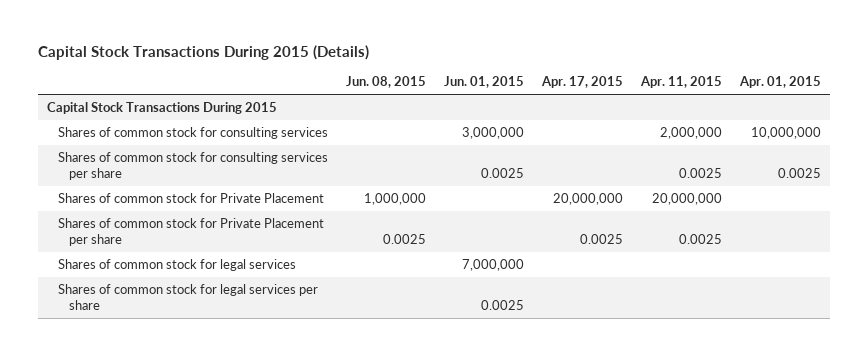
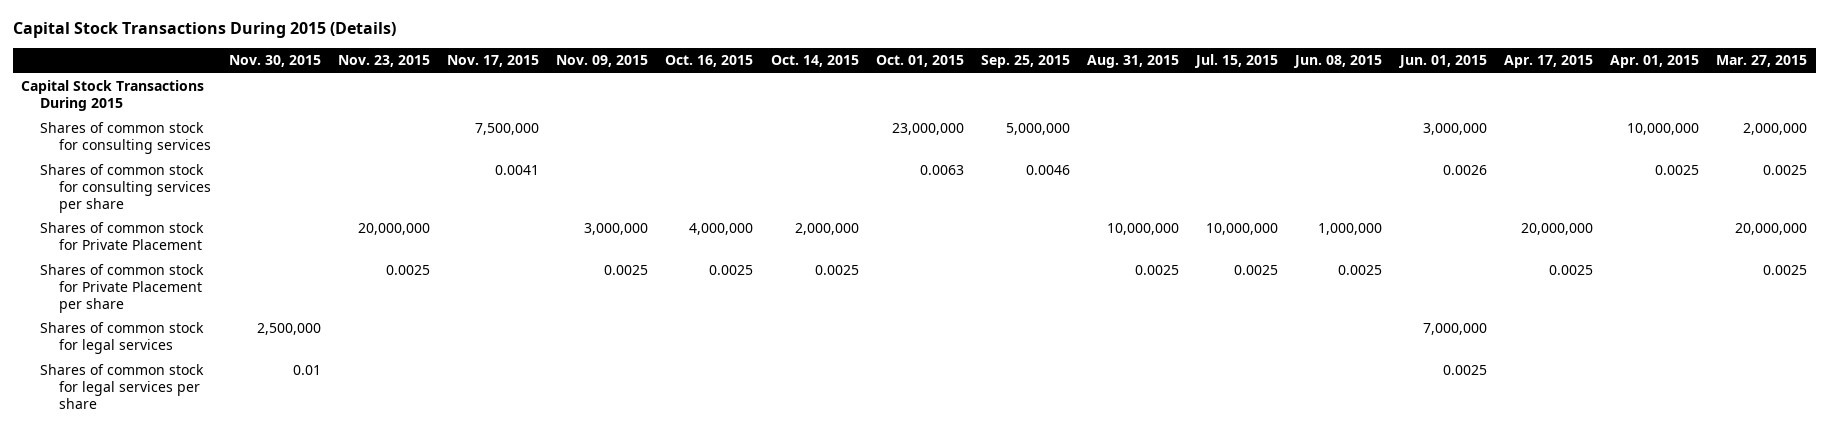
- | Jun. 08, 2015 | Jun. 01, 2015 | Apr. 17, 2015 | Apr. 11, 2015 | Apr. 01, 2015
+ | Nov. 30, 2015 | Nov. 23, 2015 | Nov. 17, 2015 | Nov. 09, 2015 | Oct. 16, 2015 | Oct. 14, 2015 | Oct. 01, 2015 | Sep. 25, 2015 | Aug. 31, 2015 | Jul. 15, 2015 | Jun. 08, 2015 | Jun. 01, 2015 | Apr. 17, 2015 | Apr. 01, 2015 | Mar. 27, 2015
- Shares of common stock for consulting services per share | | 0.0025 | | 0.0025 | 0.0025
+ Shares of common stock for consulting services per share | | | 0.0041 | | | | 0.0063 | 0.0046 | | | | 0.0026 | | 0.0025 | 0.0025

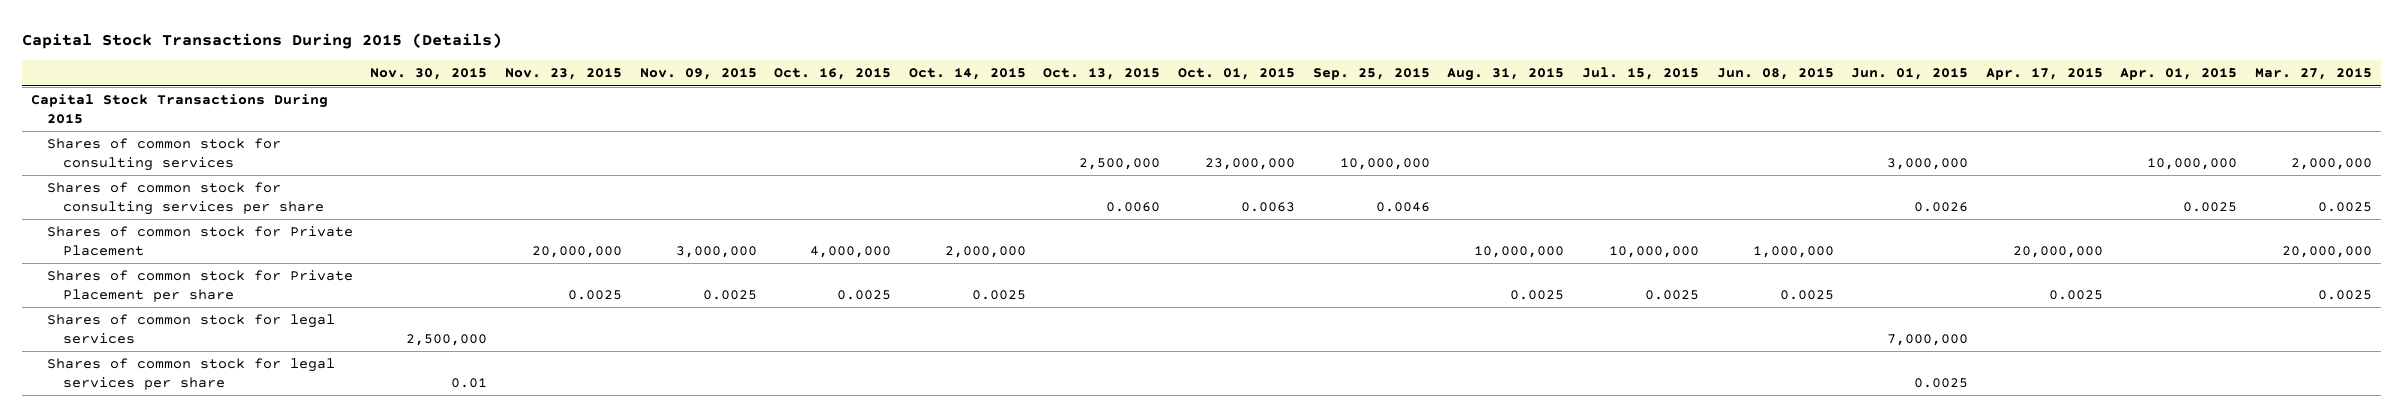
- | Nov. 30, 2015 | Nov. 23, 2015 | Nov. 17, 2015 | Nov. 09, 2015 | Oct. 16, 2015 | Oct. 14, 2015 | Oct. 01, 2015 | Sep. 25, 2015 | Aug. 31, 2015 | Jul. 15, 2015 | Jun. 08, 2015 | Jun. 01, 2015 | Apr. 17, 2015 | Apr. 01, 2015 | Mar. 27, 2015
+ | Nov. 30, 2015 | Nov. 23, 2015 | Nov. 09, 2015 | Oct. 16, 2015 | Oct. 14, 2015 | Oct. 13, 2015 | Oct. 01, 2015 | Sep. 25, 2015 | Aug. 31, 2015 | Jul. 15, 2015 | Jun. 08, 2015 | Jun. 01, 2015 | Apr. 17, 2015 | Apr. 01, 2015 | Mar. 27, 2015
- Shares of common stock for consulting services | | | 7,500,000 | | | | 23,000,000 | 5,000,000 | | | | 3,000,000 | | 10,000,000 | 2,000,000
+ Shares of common stock for consulting services | | | | | | 2,500,000 | 23,000,000 | 10,000,000 | | | | 3,000,000 | | 10,000,000 | 2,000,000

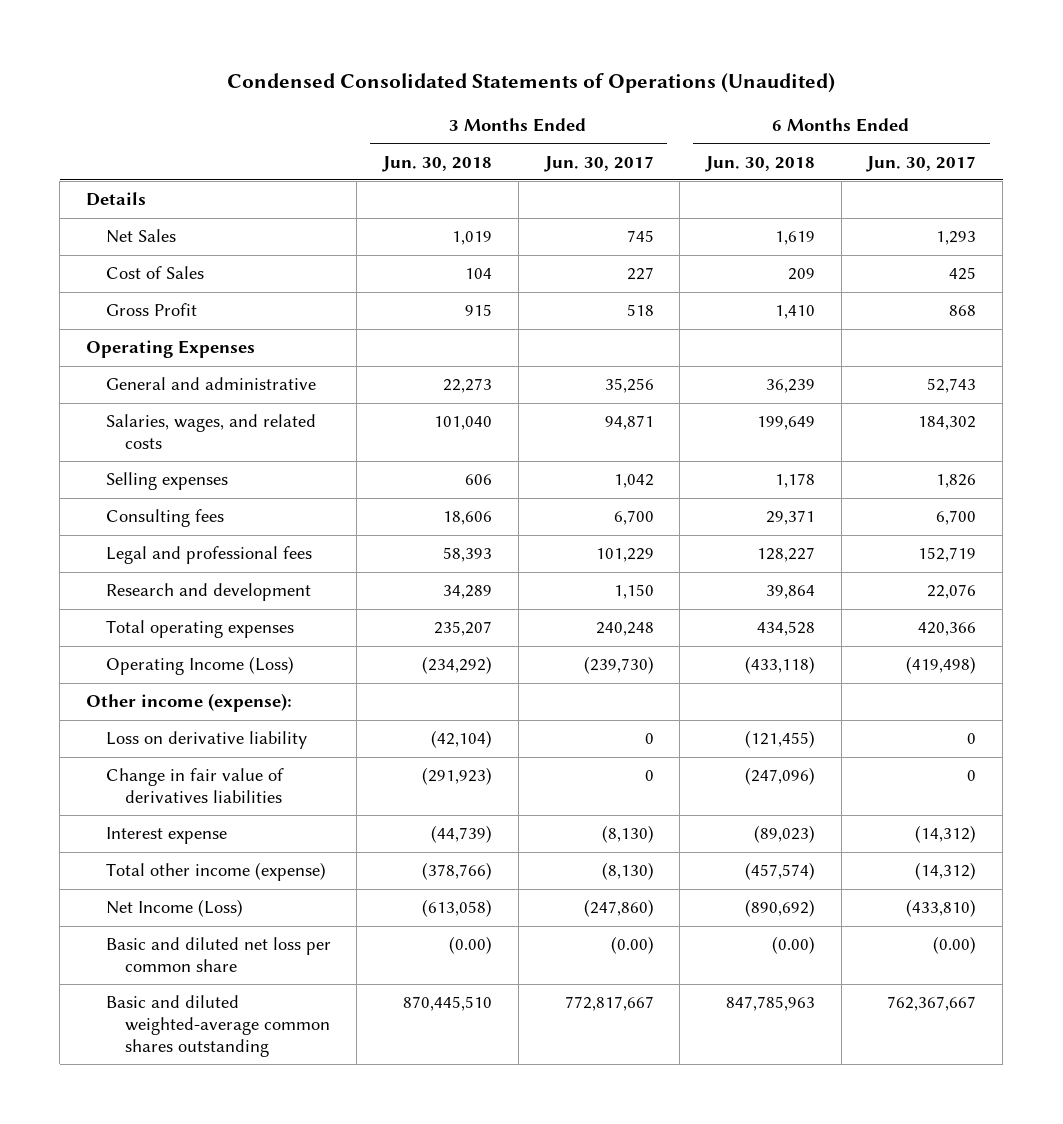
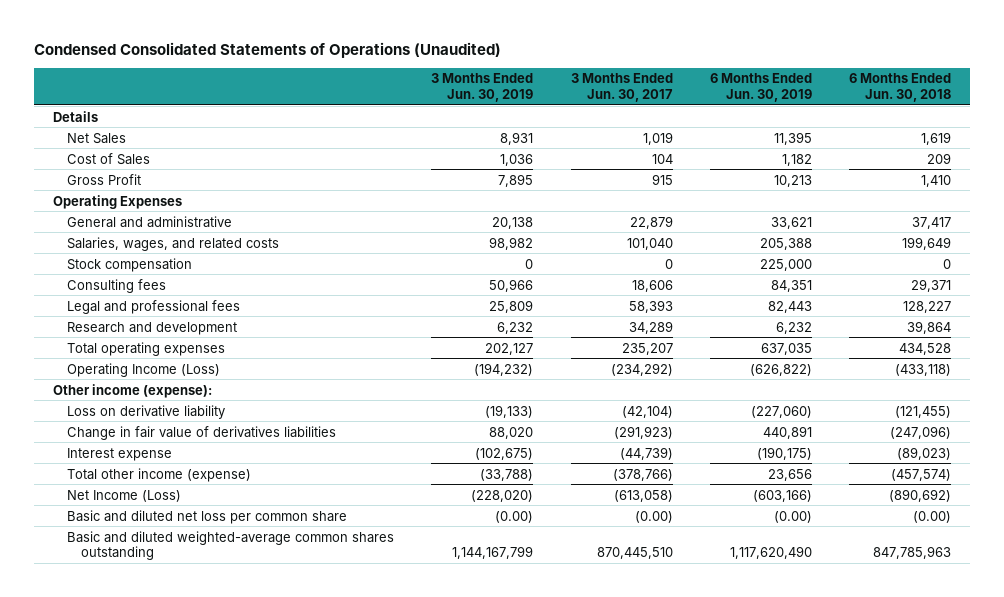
- | 3 Months Ended Jun. 30, 2018 | 3 Months Ended Jun. 30, 2017 | 6 Months Ended Jun. 30, 2018 | 6 Months Ended Jun. 30, 2017
+ | 3 Months Ended Jun. 30, 2019 | 3 Months Ended Jun. 30, 2017 | 6 Months Ended Jun. 30, 2019 | 6 Months Ended Jun. 30, 2018
- Net Sales | 1,019 | 745 | 1,619 | 1,293
- Cost of Sales | 104 | 227 | 209 | 425
- Gross Profit | 915 | 518 | 1,410 | 868
+ Net Sales | 8,931 | 1,019 | 11,395 | 1,619
+ Cost of Sales | 1,036 | 104 | 1,182 | 209
+ Gross Profit | 7,895 | 915 | 10,213 | 1,410
- General and administrative | 22,273 | 35,256 | 36,239 | 52,743
- Salaries, wages, and related costs | 101,040 | 94,871 | 199,649 | 184,302
- Selling expenses | 606 | 1,042 | 1,178 | 1,826
- Consulting fees | 18,606 | 6,700 | 29,371 | 6,700
- Legal and professional fees | 58,393 | 101,229 | 128,227 | 152,719
- Research and development | 34,289 | 1,150 | 39,864 | 22,076
- Total operating expenses | 235,207 | 240,248 | 434,528 | 420,366
- Operating Income (Loss) | (234,292) | (239,730) | (433,118) | (419,498)
+ General and administrative | 20,138 | 22,879 | 33,621 | 37,417
+ Salaries, wages, and related costs | 98,982 | 101,040 | 205,388 | 199,649
+ Stock compensation | 0 | 0 | 225,000 | 0
+ Consulting fees | 50,966 | 18,606 | 84,351 | 29,371
+ Legal and professional fees | 25,809 | 58,393 | 82,443 | 128,227
+ Research and development | 6,232 | 34,289 | 6,232 | 39,864
+ Total operating expenses | 202,127 | 235,207 | 637,035 | 434,528
+ Operating Income (Loss) | (194,232) | (234,292) | (626,822) | (433,118)
- Loss on derivative liability | (42,104) | 0 | (121,455) | 0
- Change in fair value of derivatives liabilities | (291,923) | 0 | (247,096) | 0
- Interest expense | (44,739) | (8,130) | (89,023) | (14,312)
- Total other income (expense) | (378,766) | (8,130) | (457,574) | (14,312)
- Net Income (Loss) | (613,058) | (247,860) | (890,692) | (433,810)
+ Loss on derivative liability | (19,133) | (42,104) | (227,060) | (121,455)
+ Change in fair value of derivatives liabilities | 88,020 | (291,923) | 440,891 | (247,096)
+ Interest expense | (102,675) | (44,739) | (190,175) | (89,023)
+ Total other income (expense) | (33,788) | (378,766) | 23,656 | (457,574)
+ Net Income (Loss) | (228,020) | (613,058) | (603,166) | (890,692)
- Basic and diluted weighted-average common shares outstanding | 870,445,510 | 772,817,667 | 847,785,963 | 762,367,667
+ Basic and diluted weighted-average common shares outstanding | 1,144,167,799 | 870,445,510 | 1,117,620,490 | 847,785,963

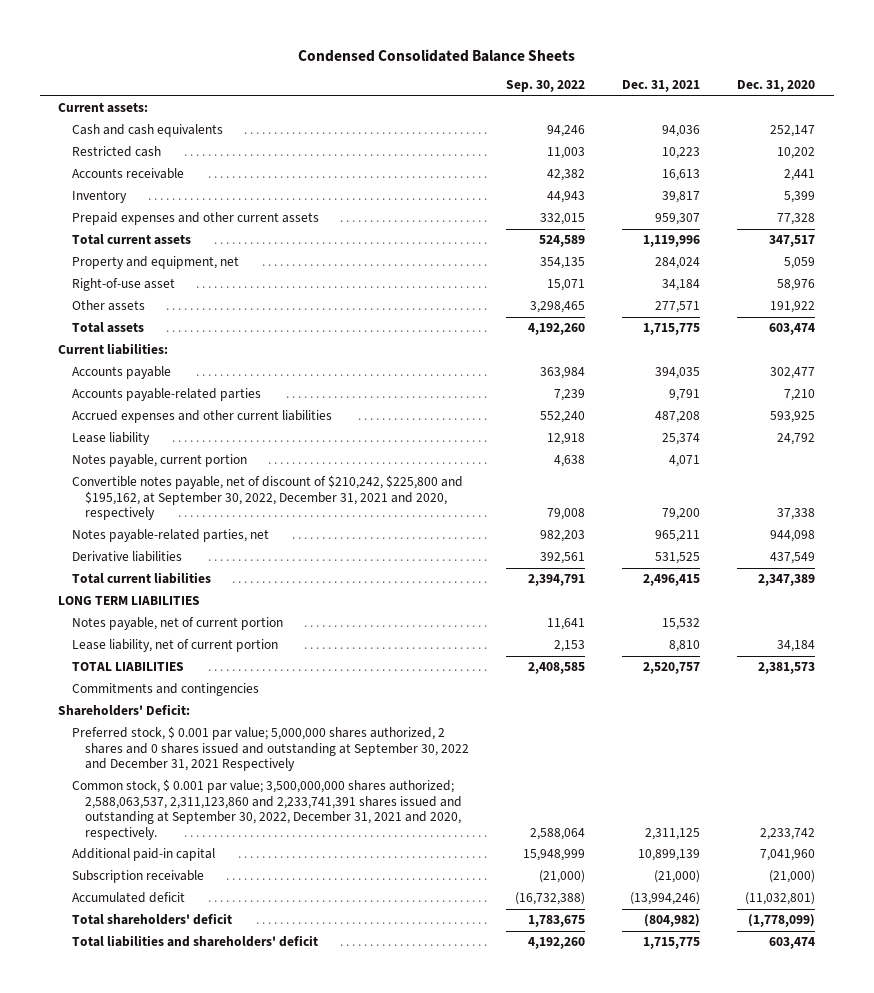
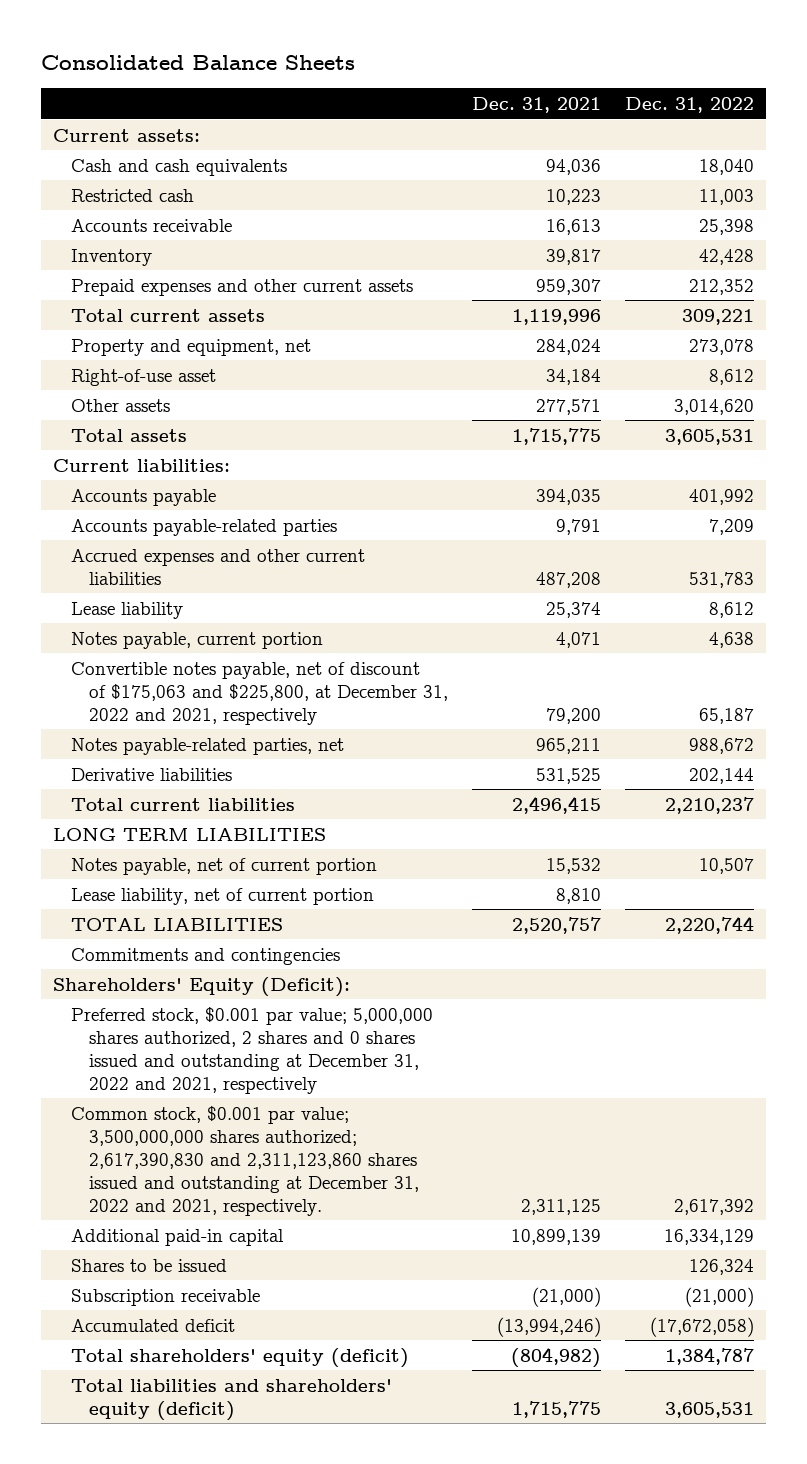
- Condensed Consolidated Balance Sheets
+ Consolidated Balance Sheets
- | Sep. 30, 2022 | Dec. 31, 2021 | Dec. 31, 2020
+ | Dec. 31, 2021 | Dec. 31, 2022
- Convertible notes payable, net of discount of $210,242, $225,800 and $195,162, at September 30, 2022, December 31, 2021 and 2020, respectively | 79,008 | 79,200 | 37,338
+ Convertible notes payable, net of discount of $175,063 and $225,800, at December 31, 2022 and 2021, respectively | 79,200 | 65,187
- Shareholders' Deficit:
- Preferred stock, $ 0.001 par value; 5,000,000 shares authorized, 2 shares and 0 shares issued and outstanding at September 30, 2022 and December 31, 2021 Respectively
- Common stock, $ 0.001 par value; 3,500,000,000 shares authorized; 2,588,063,537, 2,311,123,860 and 2,233,741,391 shares issued and outstanding at September 30, 2022, December 31, 2021 and 2020, respectively. | 2,588,064 | 2,311,125 | 2,233,742
+ Shareholders' Equity (Deficit):
+ Preferred stock, $0.001 par value; 5,000,000 shares authorized, 2 shares and 0 shares issued and outstanding at December 31, 2022 and 2021, respectively
+ Common stock, $0.001 par value; 3,500,000,000 shares authorized; 2,617,390,830 and 2,311,123,860 shares issued and outstanding at December 31, 2022 and 2021, respectively. | 2,311,125 | 2,617,392
+ Shares to be issued | | 126,324
- Total shareholders' deficit | 1,783,675 | (804,982) | (1,778,099)
- Total liabilities and shareholders' deficit | 4,192,260 | 1,715,775 | 603,474
+ Total shareholders' equity (deficit) | (804,982) | 1,384,787
+ Total liabilities and shareholders' equity (deficit) | 1,715,775 | 3,605,531

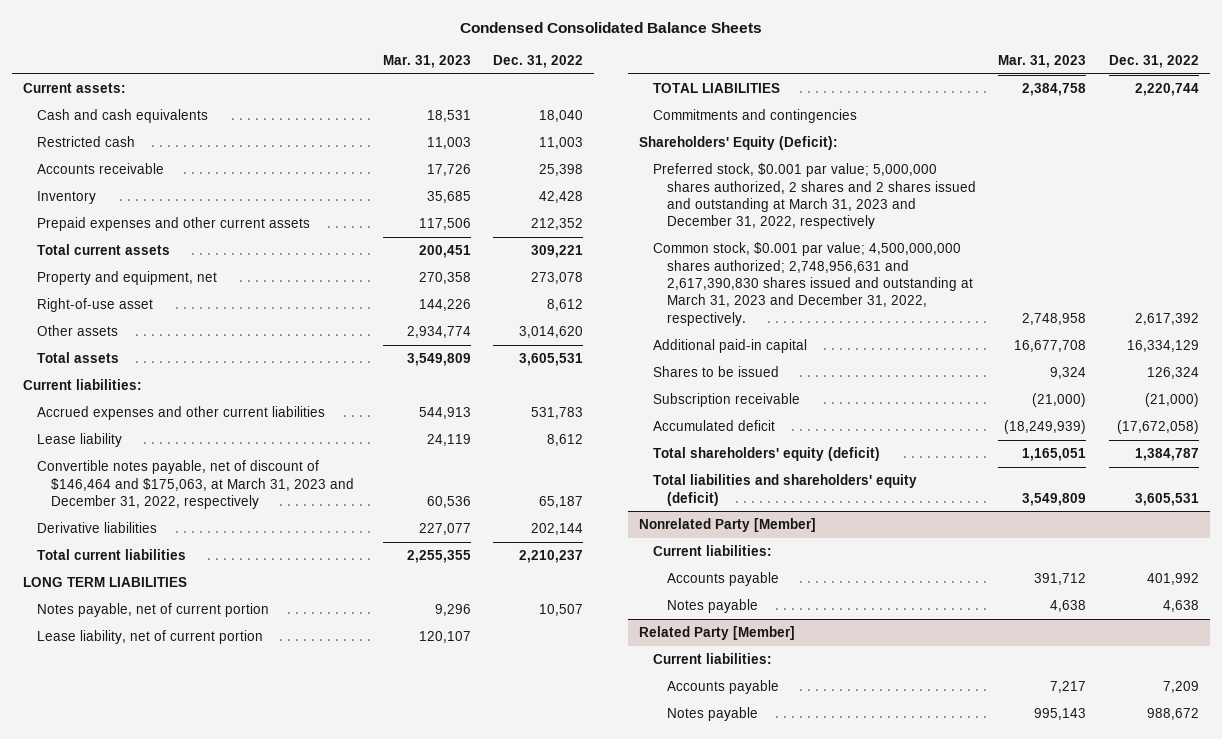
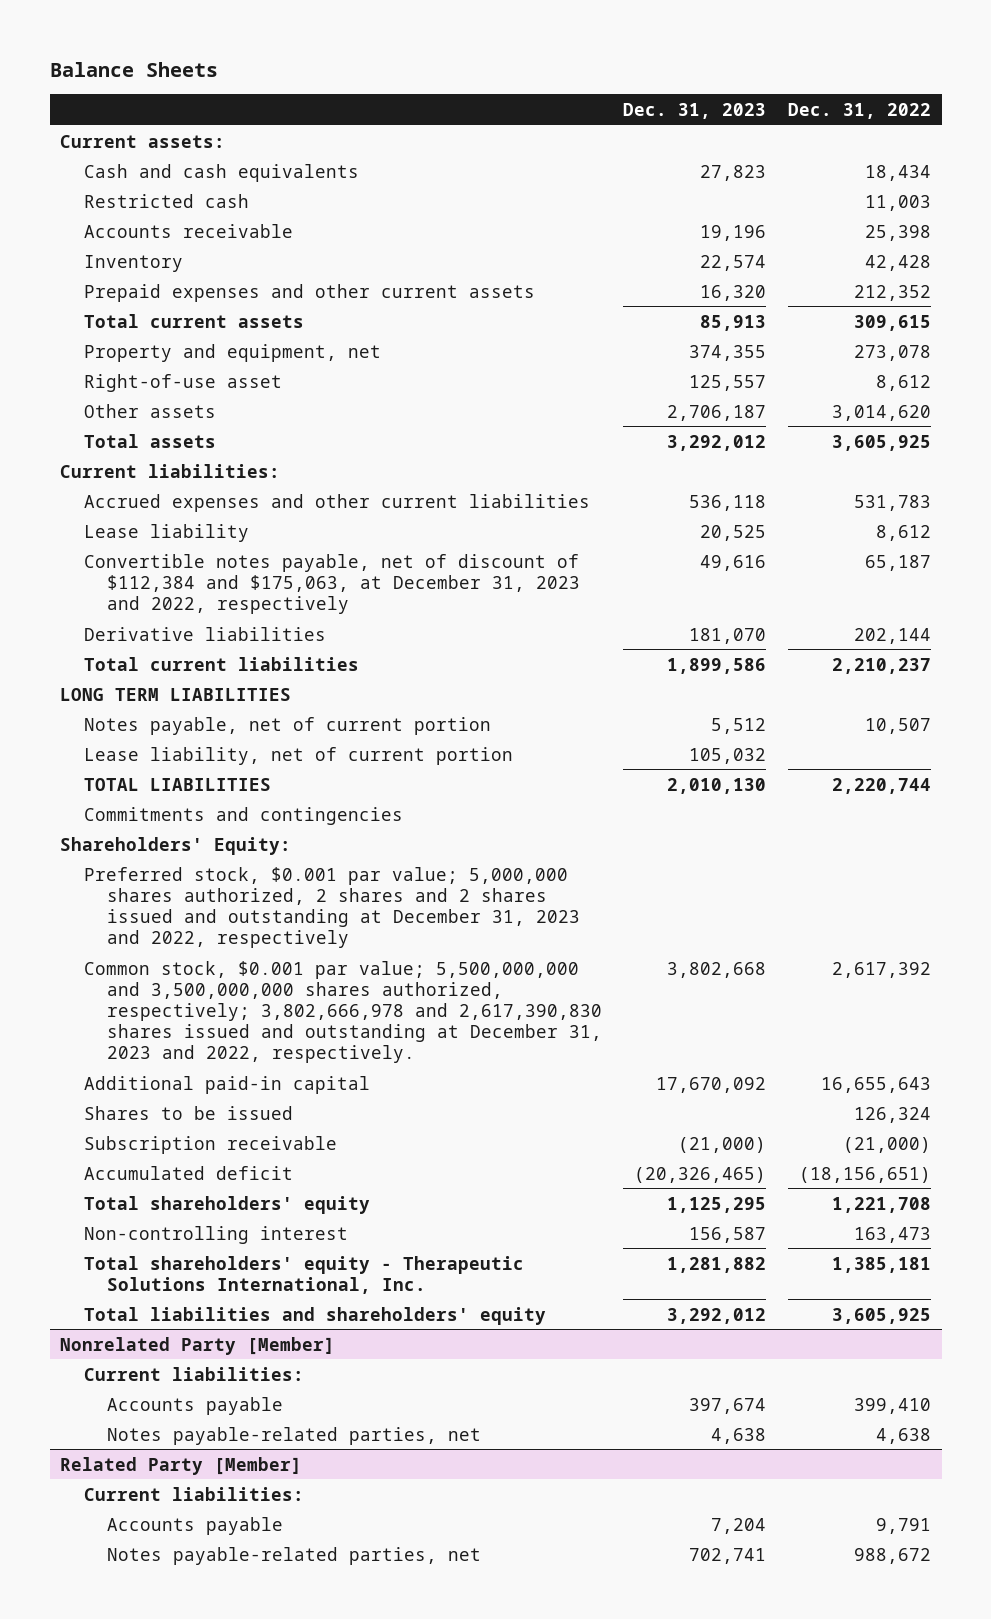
- Condensed Consolidated Balance Sheets
+ Balance Sheets
- | Mar. 31, 2023 | Dec. 31, 2022
+ | Dec. 31, 2023 | Dec. 31, 2022
- Cash and cash equivalents | 18,531 | 18,040
+ Cash and cash equivalents | 27,823 | 18,434
- Total current assets | 200,451 | 309,221
+ Total current assets | 85,913 | 309,615
- Total assets | 3,549,809 | 3,605,531
+ Total assets | 3,292,012 | 3,605,925
- Convertible notes payable, net of discount of $146,464 and $175,063, at March 31, 2023 and December 31, 2022, respectively | 60,536 | 65,187
+ Convertible notes payable, net of discount of $112,384 and $175,063, at December 31, 2023 and 2022, respectively | 49,616 | 65,187
- Shareholders' Equity (Deficit):
- Preferred stock, $0.001 par value; 5,000,000 shares authorized, 2 shares and 2 shares issued and outstanding at March 31, 2023 and December 31, 2022, respectively
- Common stock, $0.001 par value; 4,500,000,000 shares authorized; 2,748,956,631 and 2,617,390,830 shares issued and outstanding at March 31, 2023 and December 31, 2022, respectively. | 2,748,958 | 2,617,392
- Additional paid-in capital | 16,677,708 | 16,334,129
+ Shareholders' Equity:
+ Preferred stock, $0.001 par value; 5,000,000 shares authorized, 2 shares and 2 shares issued and outstanding at December 31, 2023 and 2022, respectively
+ Common stock, $0.001 par value; 5,500,000,000 and 3,500,000,000 shares authorized, respectively; 3,802,666,978 and 2,617,390,830 shares issued and outstanding at December 31, 2023 and 2022, respectively. | 3,802,668 | 2,617,392
+ Additional paid-in capital | 17,670,092 | 16,655,643
- Accumulated deficit | (18,249,939) | (17,672,058)
- Total shareholders' equity (deficit) | 1,165,051 | 1,384,787
- Total liabilities and shareholders' equity (deficit) | 3,549,809 | 3,605,531
+ Accumulated deficit | (20,326,465) | (18,156,651)
+ Total shareholders' equity | 1,125,295 | 1,221,708
+ Non-controlling interest | 156,587 | 163,473
+ Total shareholders' equity - Therapeutic Solutions International, Inc. | 1,281,882 | 1,385,181
+ Total liabilities and shareholders' equity | 3,292,012 | 3,605,925
@ Nonrelated Party [Member]
- Accounts payable | 391,712 | 401,992
- Notes payable | 4,638 | 4,638
+ Accounts payable | 397,674 | 399,410
+ Notes payable-related parties, net | 4,638 | 4,638
@ Related Party [Member]
- Accounts payable | 7,217 | 7,209
- Notes payable | 995,143 | 988,672
+ Accounts payable | 7,204 | 9,791
+ Notes payable-related parties, net | 702,741 | 988,672

